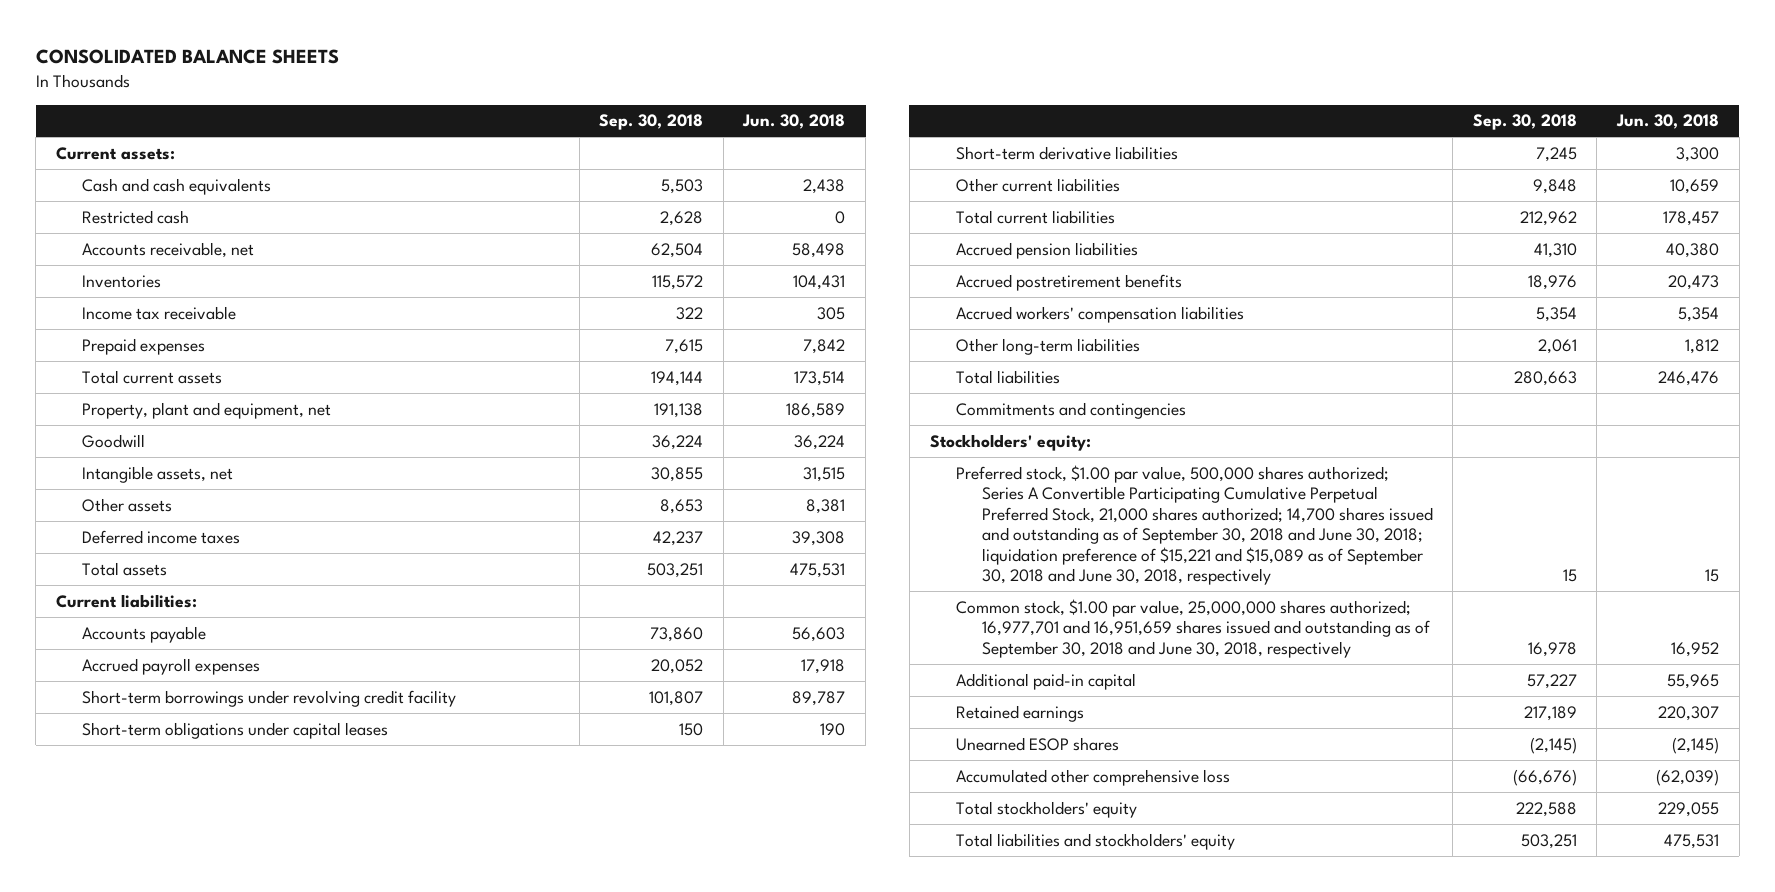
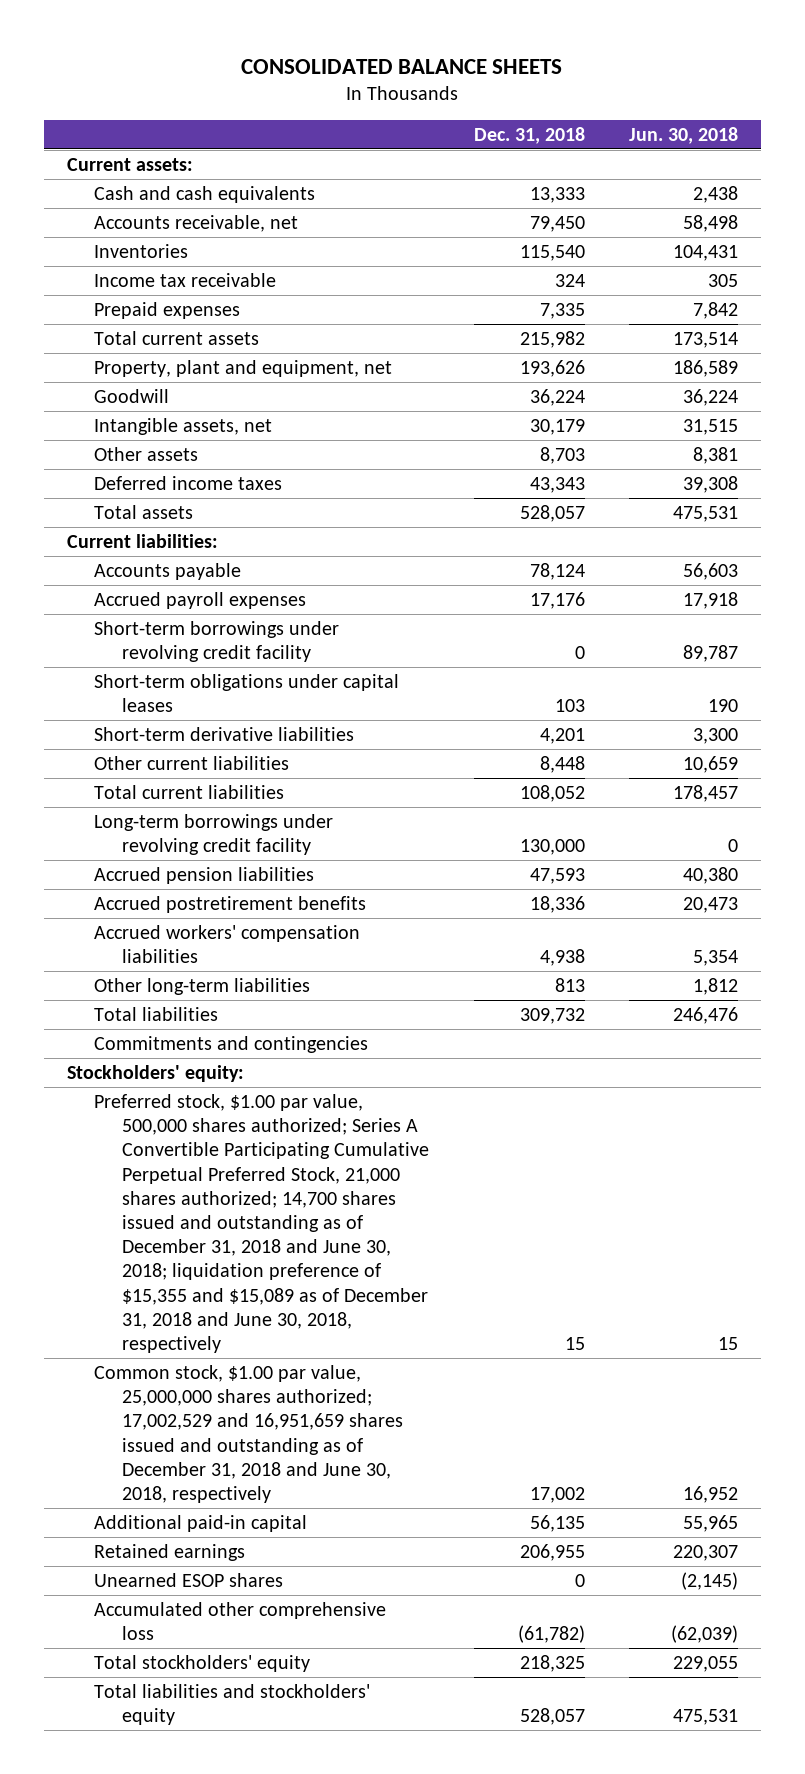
- | Sep. 30, 2018 | Jun. 30, 2018
+ | Dec. 31, 2018 | Jun. 30, 2018
- Restricted cash | 2,628 | 0
+ Long-term borrowings under revolving credit facility | 130,000 | 0
- Preferred stock, $1.00 par value, 500,000 shares authorized; Series A Convertible Participating Cumulative Perpetual Preferred Stock, 21,000 shares authorized; 14,700 shares issued and outstanding as of September 30, 2018 and June 30, 2018; liquidation preference of $15,221 and $15,089 as of September 30, 2018 and June 30, 2018, respectively | 15 | 15
- Common stock, $1.00 par value, 25,000,000 shares authorized; 16,977,701 and 16,951,659 shares issued and outstanding as of September 30, 2018 and June 30, 2018, respectively | 16,978 | 16,952
+ Preferred stock, $1.00 par value, 500,000 shares authorized; Series A Convertible Participating Cumulative Perpetual Preferred Stock, 21,000 shares authorized; 14,700 shares issued and outstanding as of December 31, 2018 and June 30, 2018; liquidation preference of $15,355 and $15,089 as of December 31, 2018 and June 30, 2018, respectively | 15 | 15
+ Common stock, $1.00 par value, 25,000,000 shares authorized; 17,002,529 and 16,951,659 shares issued and outstanding as of December 31, 2018 and June 30, 2018, respectively | 17,002 | 16,952

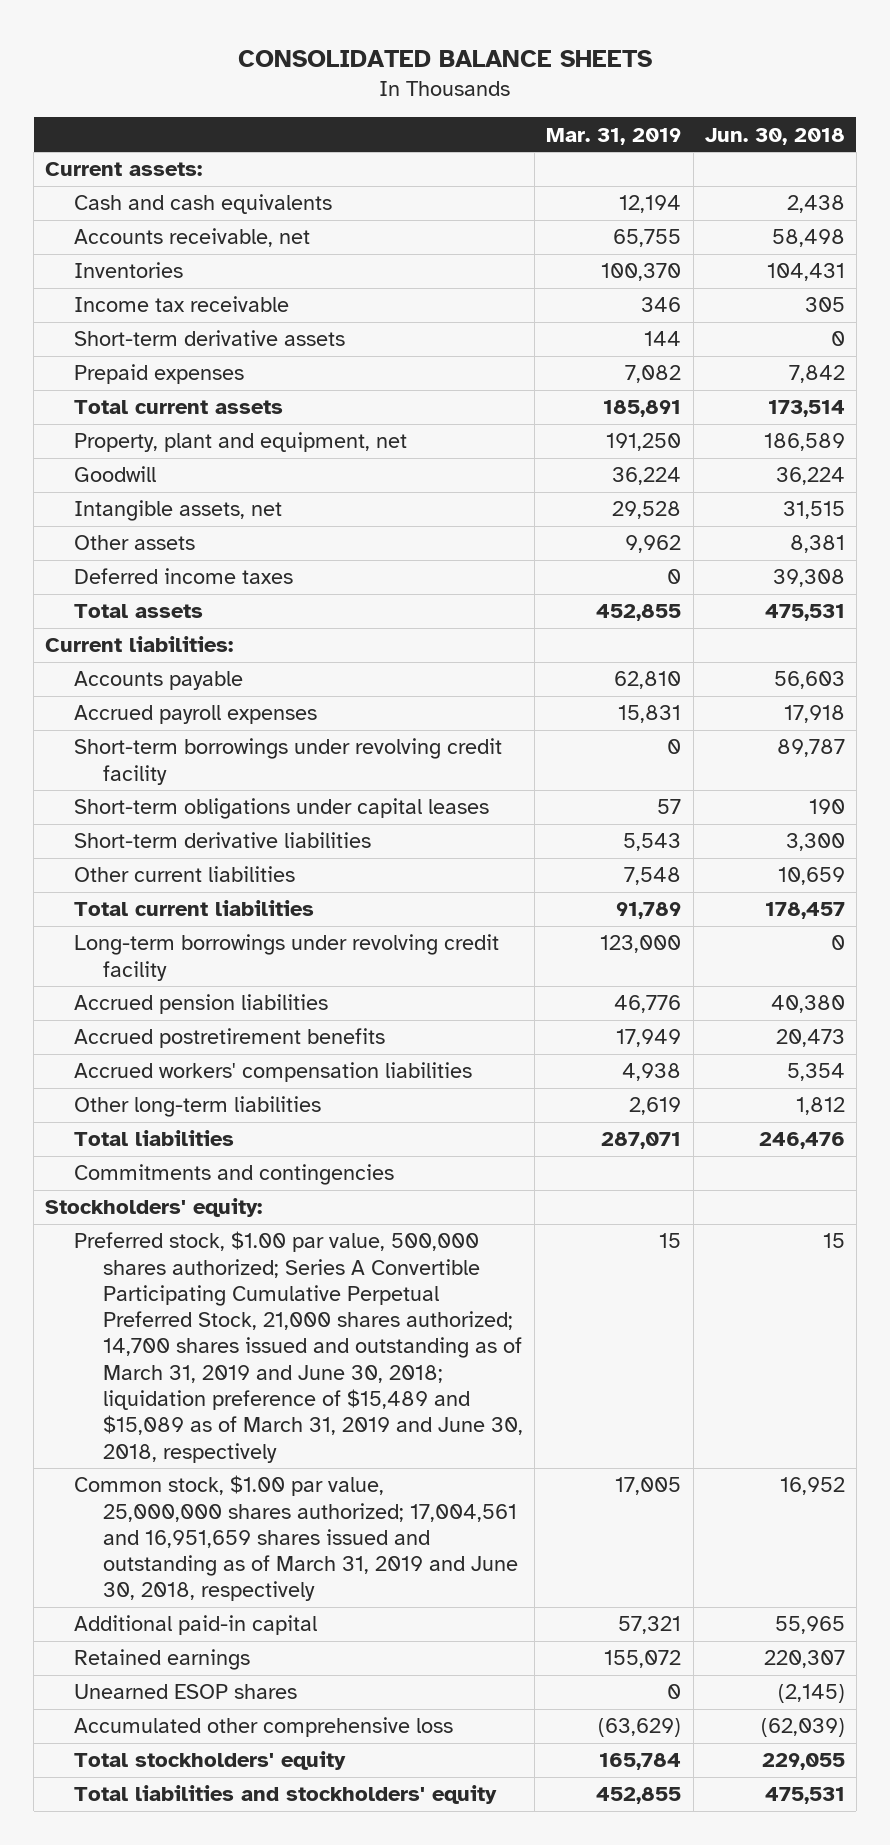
- | Dec. 31, 2018 | Jun. 30, 2018
+ | Mar. 31, 2019 | Jun. 30, 2018
+ Short-term derivative assets | 144 | 0
- Preferred stock, $1.00 par value, 500,000 shares authorized; Series A Convertible Participating Cumulative Perpetual Preferred Stock, 21,000 shares authorized; 14,700 shares issued and outstanding as of December 31, 2018 and June 30, 2018; liquidation preference of $15,355 and $15,089 as of December 31, 2018 and June 30, 2018, respectively | 15 | 15
- Common stock, $1.00 par value, 25,000,000 shares authorized; 17,002,529 and 16,951,659 shares issued and outstanding as of December 31, 2018 and June 30, 2018, respectively | 17,002 | 16,952
+ Preferred stock, $1.00 par value, 500,000 shares authorized; Series A Convertible Participating Cumulative Perpetual Preferred Stock, 21,000 shares authorized; 14,700 shares issued and outstanding as of March 31, 2019 and June 30, 2018; liquidation preference of $15,489 and $15,089 as of March 31, 2019 and June 30, 2018, respectively | 15 | 15
+ Common stock, $1.00 par value, 25,000,000 shares authorized; 17,004,561 and 16,951,659 shares issued and outstanding as of March 31, 2019 and June 30, 2018, respectively | 17,005 | 16,952

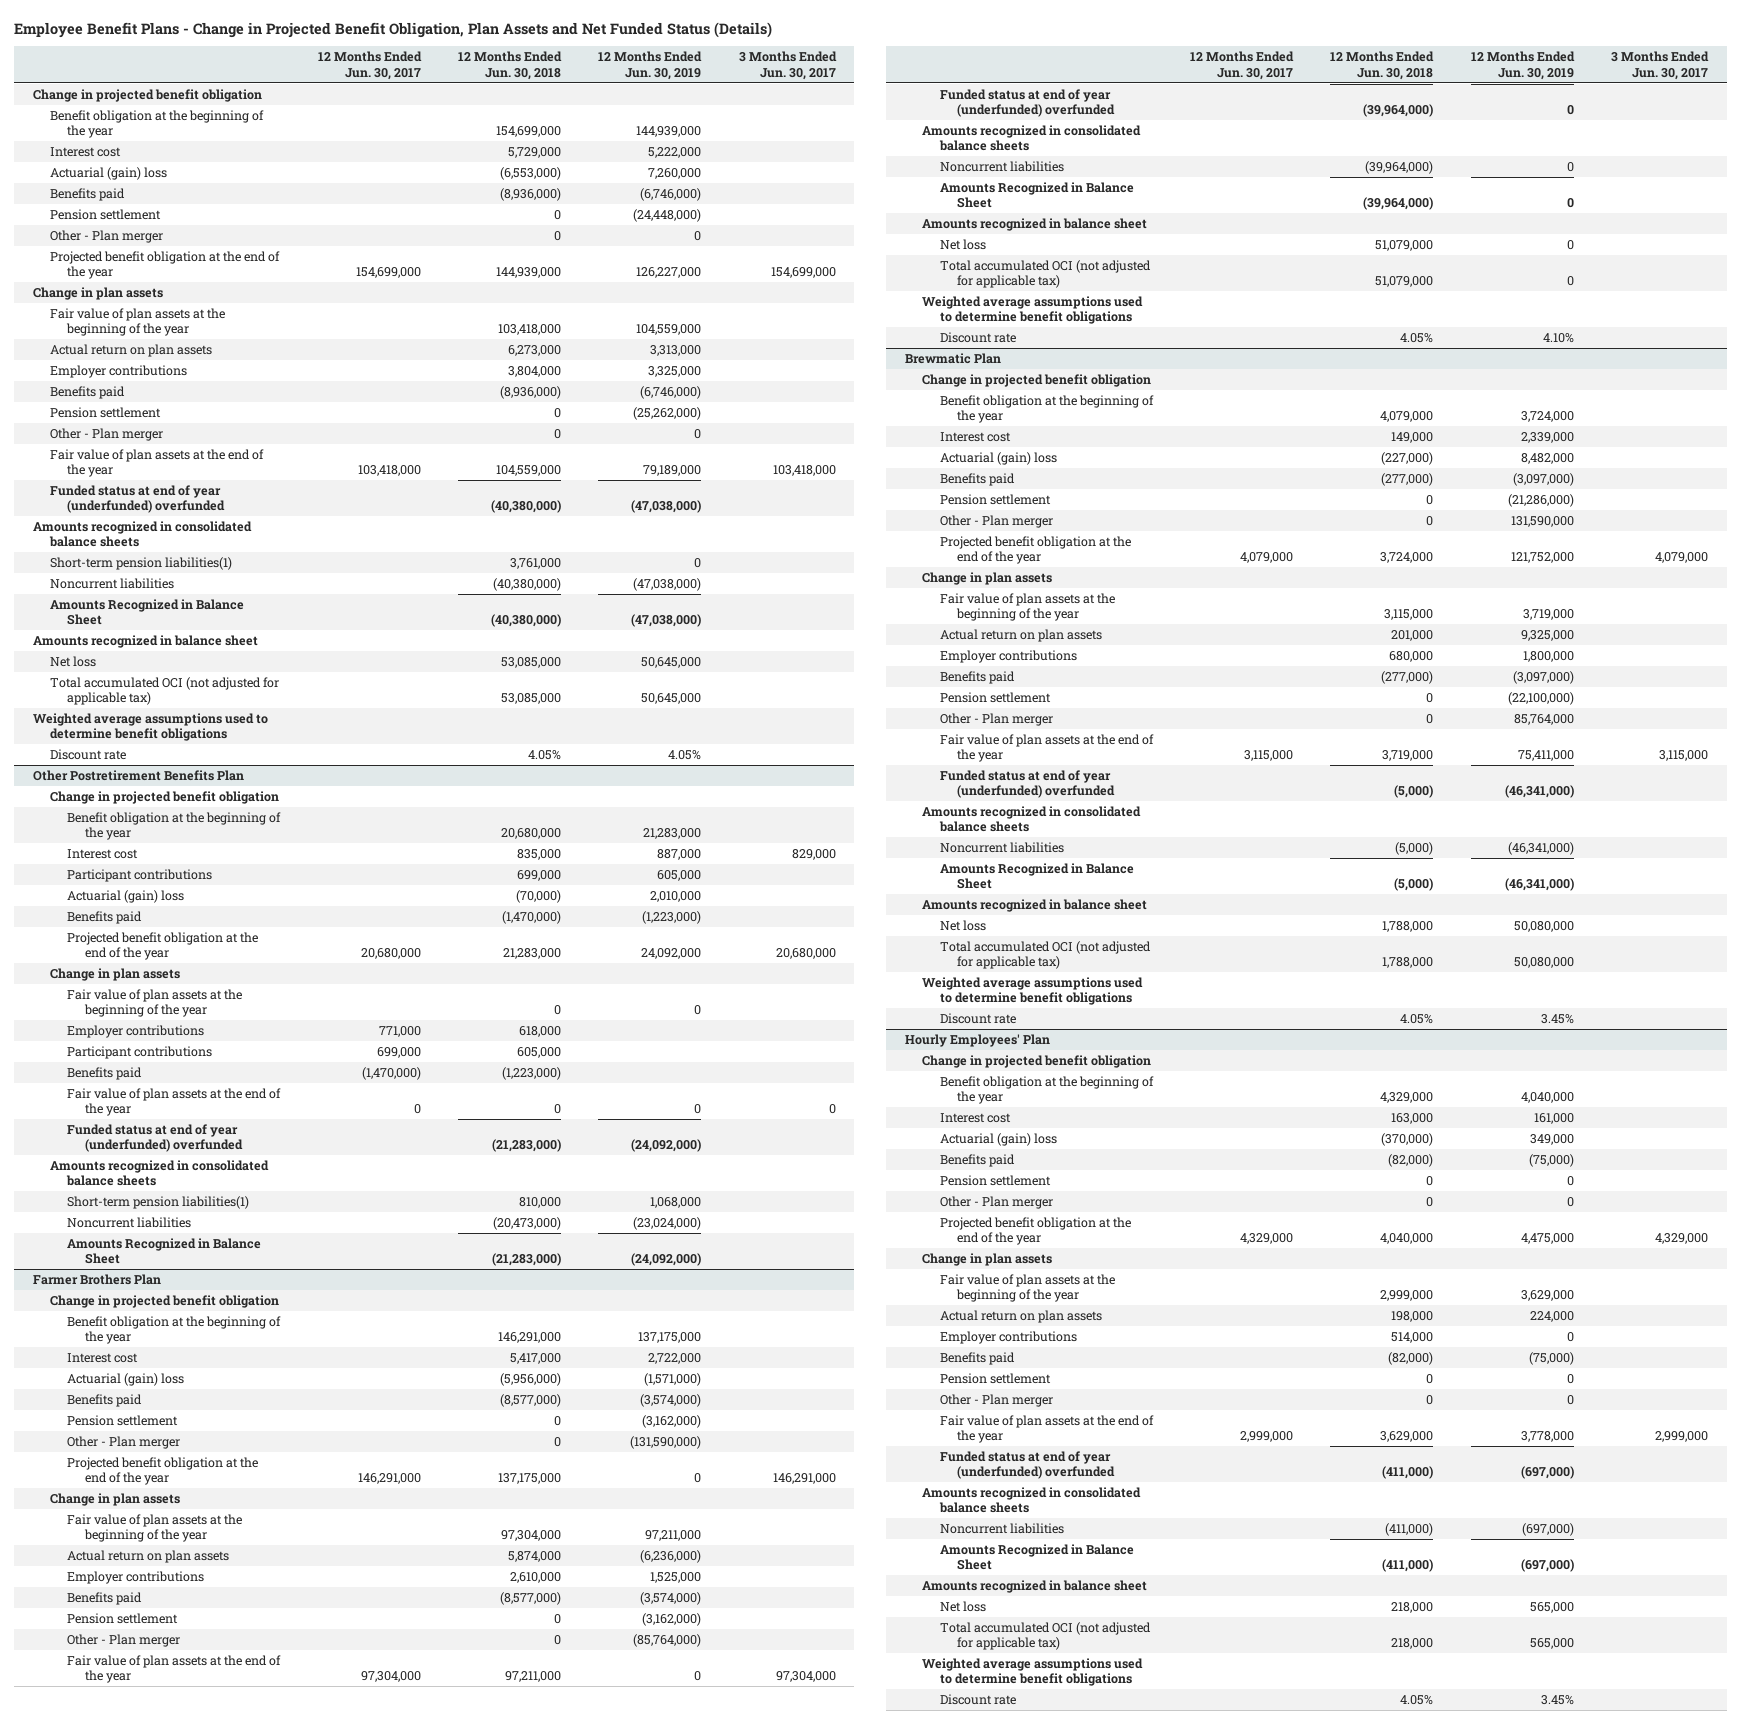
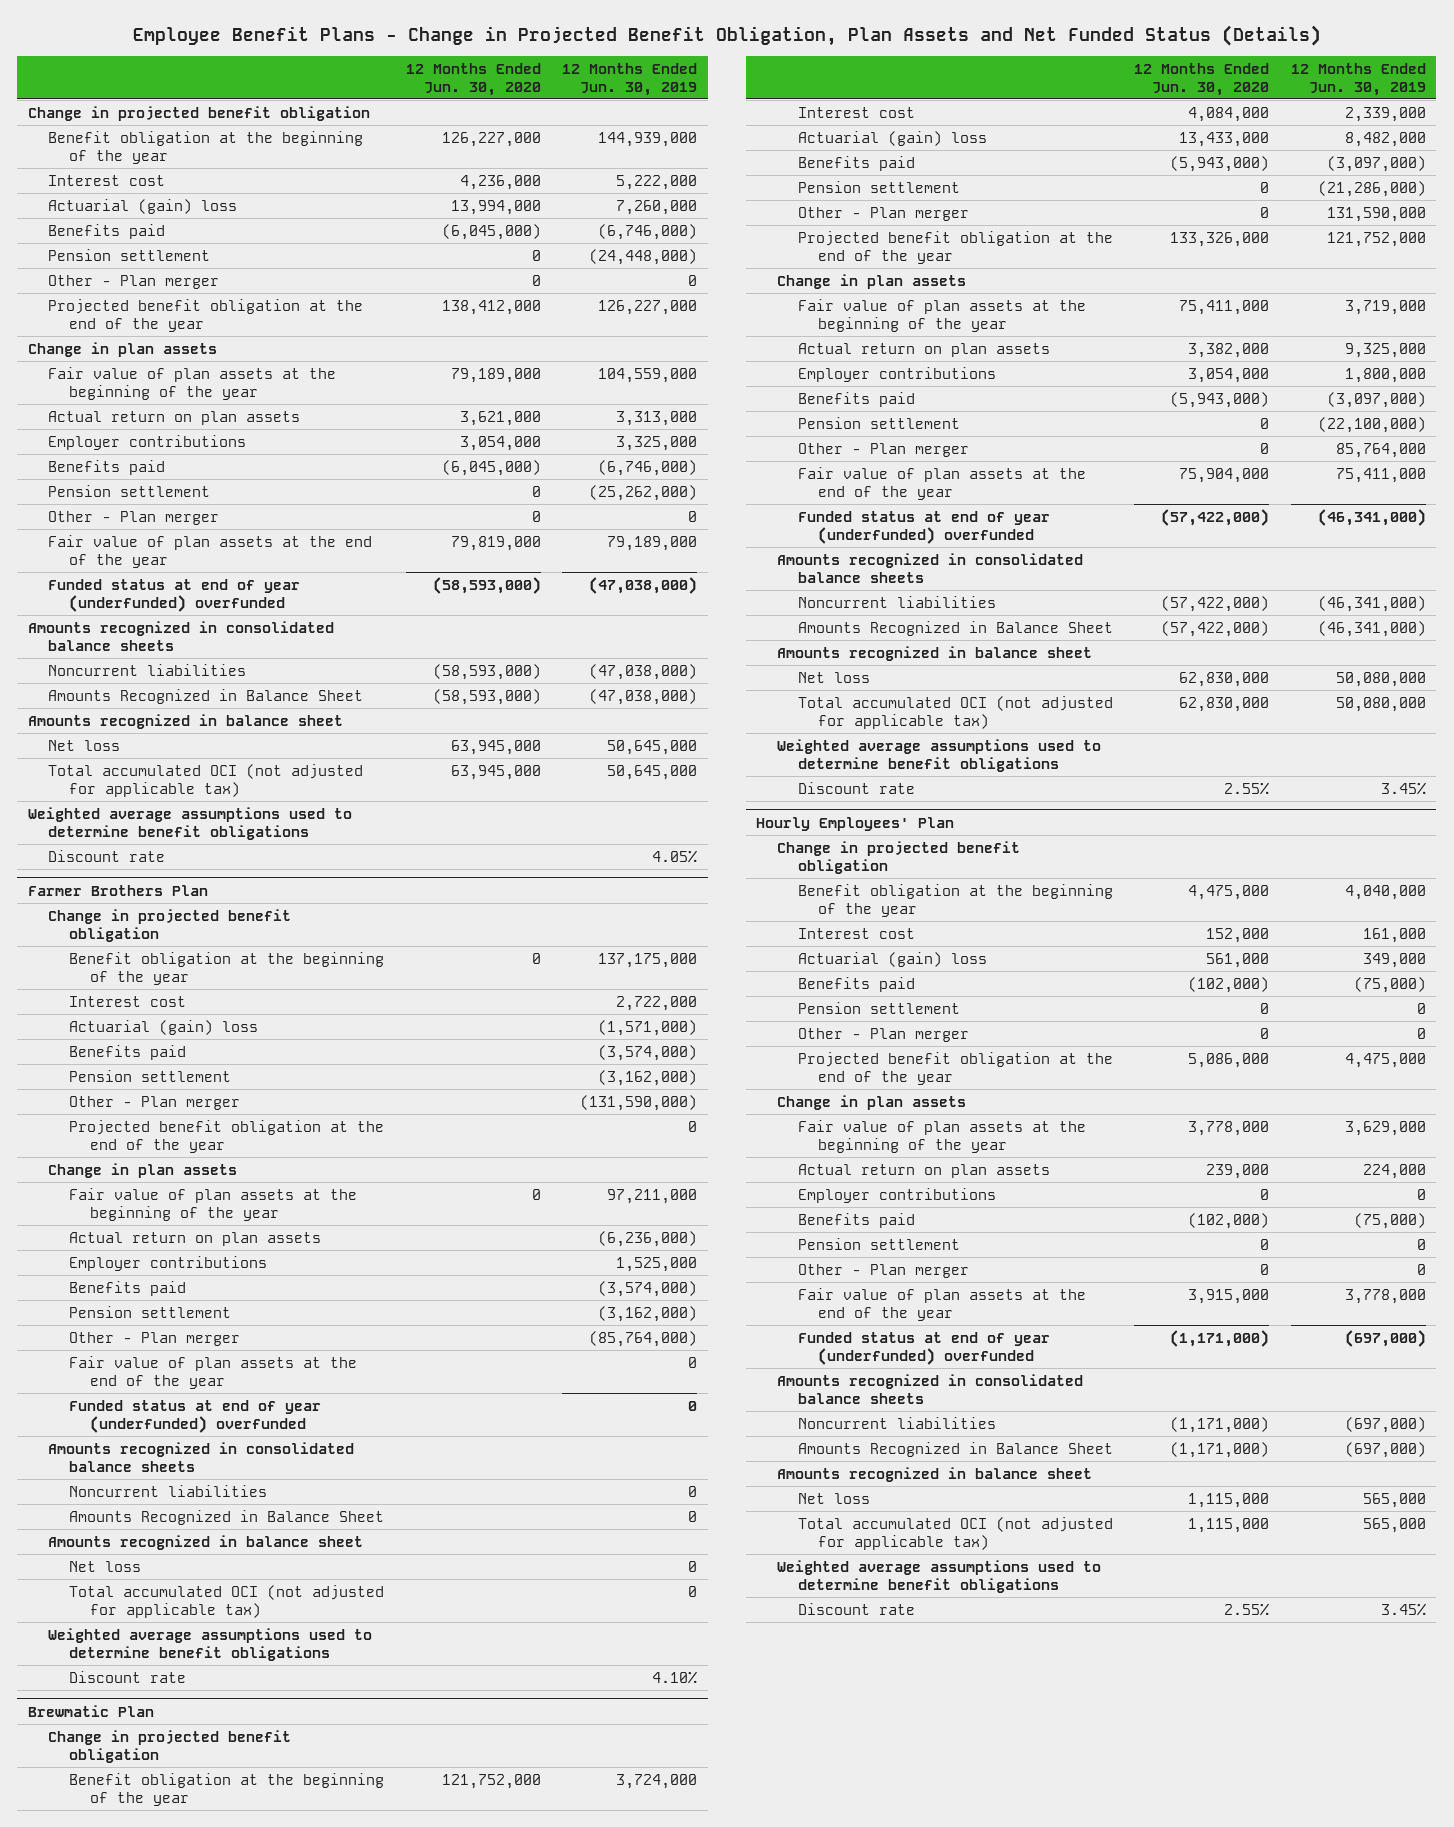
- | 12 Months Ended Jun. 30, 2017 | 12 Months Ended Jun. 30, 2018 | 12 Months Ended Jun. 30, 2019 | 3 Months Ended Jun. 30, 2017
+ | 12 Months Ended Jun. 30, 2020 | 12 Months Ended Jun. 30, 2019
- Short-term pension liabilities(1) | | 3,761,000 | 0 |
- Other Postretirement Benefits Plan
- Change in projected benefit obligation
- Benefit obligation at the beginning of the year | | 20,680,000 | 21,283,000 |
- Interest cost | | 835,000 | 887,000 | 829,000
- Participant contributions | | 699,000 | 605,000 |
- Actuarial (gain) loss | | (70,000) | 2,010,000 |
- Benefits paid | | (1,470,000) | (1,223,000) |
- Projected benefit obligation at the end of the year | 20,680,000 | 21,283,000 | 24,092,000 | 20,680,000
- Change in plan assets
- Fair value of plan assets at the beginning of the year | | 0 | 0 |
- Employer contributions | 771,000 | 618,000 | |
- Participant contributions | 699,000 | 605,000 | |
- Benefits paid | (1,470,000) | (1,223,000) | |
- Fair value of plan assets at the end of the year | 0 | 0 | 0 | 0
- Funded status at end of year (underfunded) overfunded | | (21,283,000) | (24,092,000) |
- Amounts recognized in consolidated balance sheets
- Short-term pension liabilities(1) | | 810,000 | 1,068,000 |
- Noncurrent liabilities | | (20,473,000) | (23,024,000) |
- Amounts Recognized in Balance Sheet | | (21,283,000) | (24,092,000) |

